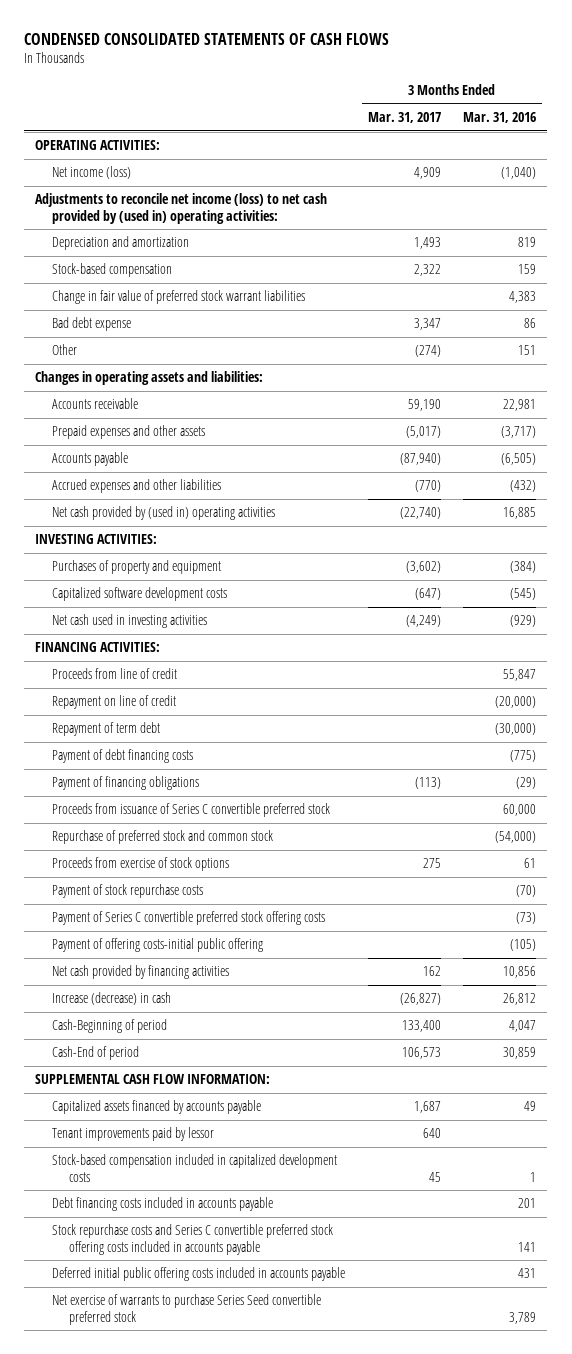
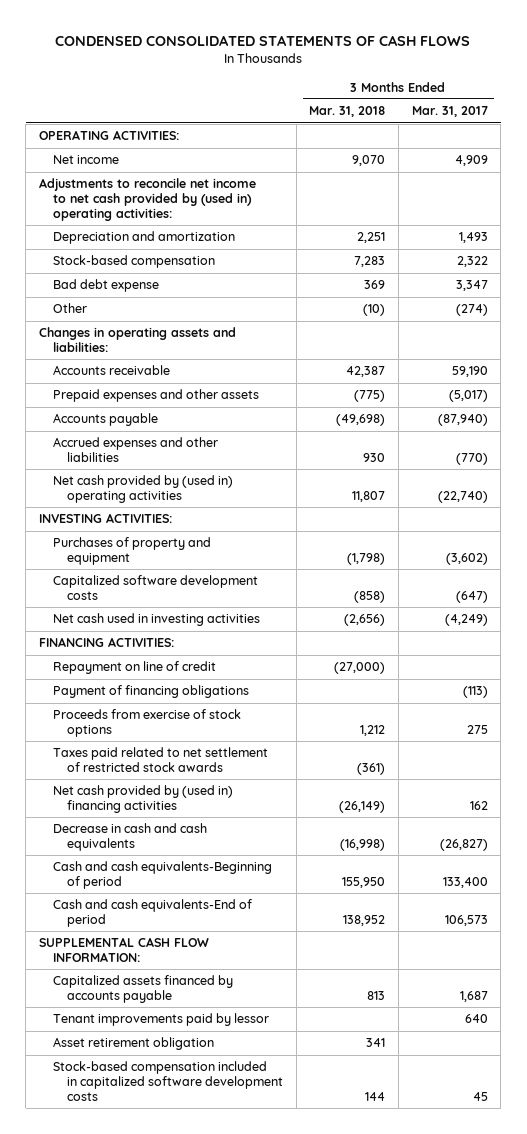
- | 3 Months Ended Mar. 31, 2017 | 3 Months Ended Mar. 31, 2016
+ | 3 Months Ended Mar. 31, 2018 | 3 Months Ended Mar. 31, 2017
- Net income (loss) | 4,909 | (1,040)
- Adjustments to reconcile net income (loss) to net cash provided by (used in) operating activities:
+ Net income | 9,070 | 4,909
+ Adjustments to reconcile net income to net cash provided by (used in) operating activities:
- Change in fair value of preferred stock warrant liabilities | | 4,383
- Proceeds from line of credit | | 55,847
- Repayment of term debt | | (30,000)
- Payment of debt financing costs | | (775)
- Proceeds from issuance of Series C convertible preferred stock | | 60,000
- Repurchase of preferred stock and common stock | | (54,000)
- Payment of stock repurchase costs | | (70)
- Payment of Series C convertible preferred stock offering costs | | (73)
- Payment of offering costs-initial public offering | | (105)
- Net cash provided by financing activities | 162 | 10,856
- Increase (decrease) in cash | (26,827) | 26,812
- Cash-Beginning of period | 133,400 | 4,047
- Cash-End of period | 106,573 | 30,859
+ Taxes paid related to net settlement of restricted stock awards | (361) |
+ Net cash provided by (used in) financing activities | (26,149) | 162
+ Decrease in cash and cash equivalents | (16,998) | (26,827)
+ Cash and cash equivalents-Beginning of period | 155,950 | 133,400
+ Cash and cash equivalents-End of period | 138,952 | 106,573
- Stock-based compensation included in capitalized development costs | 45 | 1
- Debt financing costs included in accounts payable | | 201
- Stock repurchase costs and Series C convertible preferred stock offering costs included in accounts payable | | 141
- Deferred initial public offering costs included in accounts payable | | 431
- Net exercise of warrants to purchase Series Seed convertible preferred stock | | 3,789
+ Asset retirement obligation | 341 |
+ Stock-based compensation included in capitalized software development costs | 144 | 45

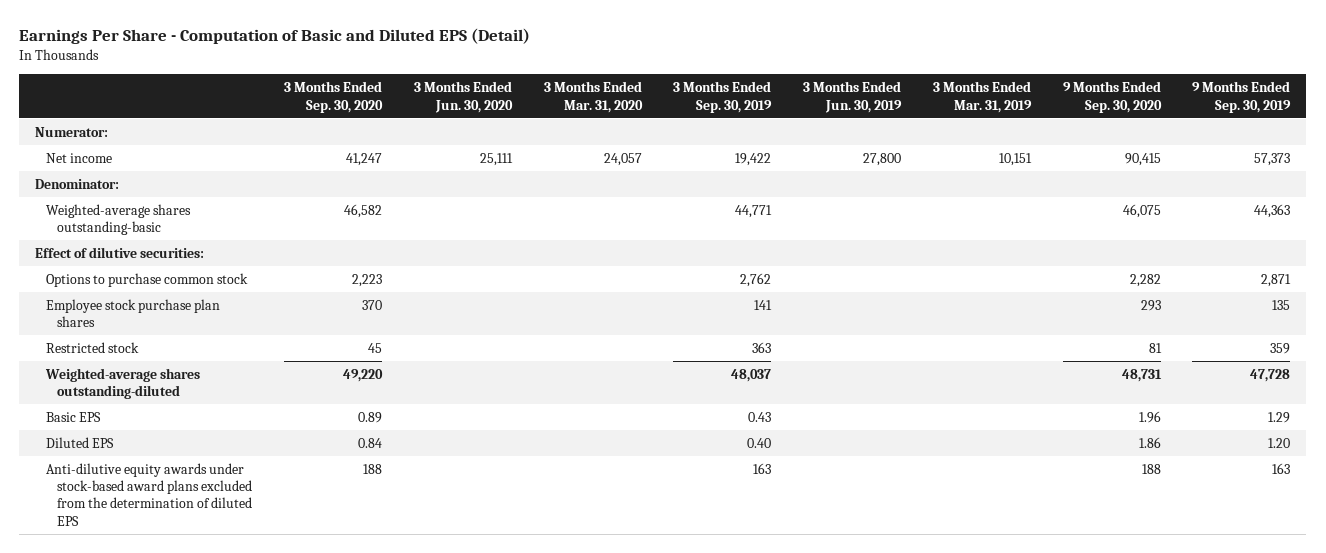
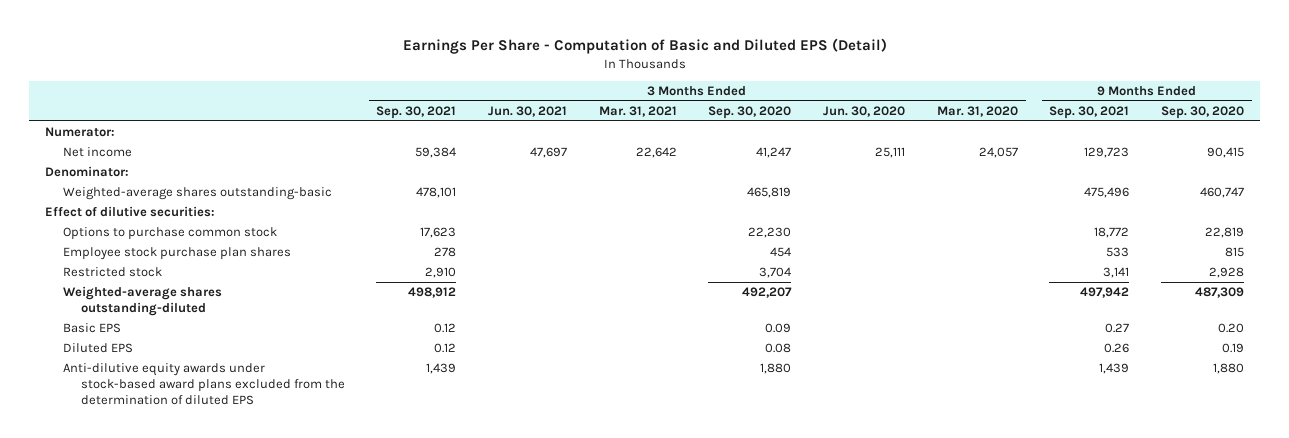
- | 3 Months Ended Sep. 30, 2020 | 3 Months Ended Jun. 30, 2020 | 3 Months Ended Mar. 31, 2020 | 3 Months Ended Sep. 30, 2019 | 3 Months Ended Jun. 30, 2019 | 3 Months Ended Mar. 31, 2019 | 9 Months Ended Sep. 30, 2020 | 9 Months Ended Sep. 30, 2019
+ | 3 Months Ended Sep. 30, 2021 | 3 Months Ended Jun. 30, 2021 | 3 Months Ended Mar. 31, 2021 | 3 Months Ended Sep. 30, 2020 | 3 Months Ended Jun. 30, 2020 | 3 Months Ended Mar. 31, 2020 | 9 Months Ended Sep. 30, 2021 | 9 Months Ended Sep. 30, 2020
- Weighted-average shares outstanding-basic | 46,582 | | | 44,771 | | | 46,075 | 44,363
+ Weighted-average shares outstanding-basic | 478,101 | | | 465,819 | | | 475,496 | 460,747
- Options to purchase common stock | 2,223 | | | 2,762 | | | 2,282 | 2,871
- Employee stock purchase plan shares | 370 | | | 141 | | | 293 | 135
- Restricted stock | 45 | | | 363 | | | 81 | 359
- Weighted-average shares outstanding-diluted | 49,220 | | | 48,037 | | | 48,731 | 47,728
- Basic EPS | 0.89 | | | 0.43 | | | 1.96 | 1.29
- Diluted EPS | 0.84 | | | 0.40 | | | 1.86 | 1.20
- Anti-dilutive equity awards under stock-based award plans excluded from the determination of diluted EPS | 188 | | | 163 | | | 188 | 163
+ Options to purchase common stock | 17,623 | | | 22,230 | | | 18,772 | 22,819
+ Employee stock purchase plan shares | 278 | | | 454 | | | 533 | 815
+ Restricted stock | 2,910 | | | 3,704 | | | 3,141 | 2,928
+ Weighted-average shares outstanding-diluted | 498,912 | | | 492,207 | | | 497,942 | 487,309
+ Basic EPS | 0.12 | | | 0.09 | | | 0.27 | 0.20
+ Diluted EPS | 0.12 | | | 0.08 | | | 0.26 | 0.19
+ Anti-dilutive equity awards under stock-based award plans excluded from the determination of diluted EPS | 1,439 | | | 1,880 | | | 1,439 | 1,880

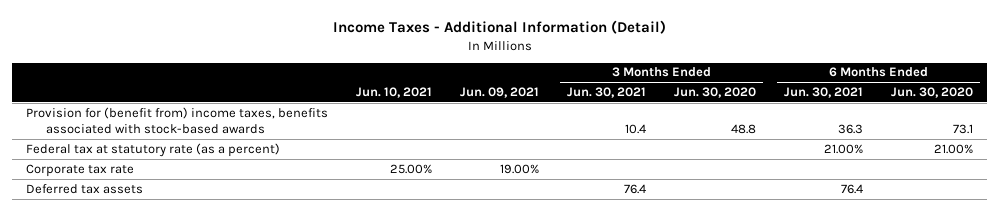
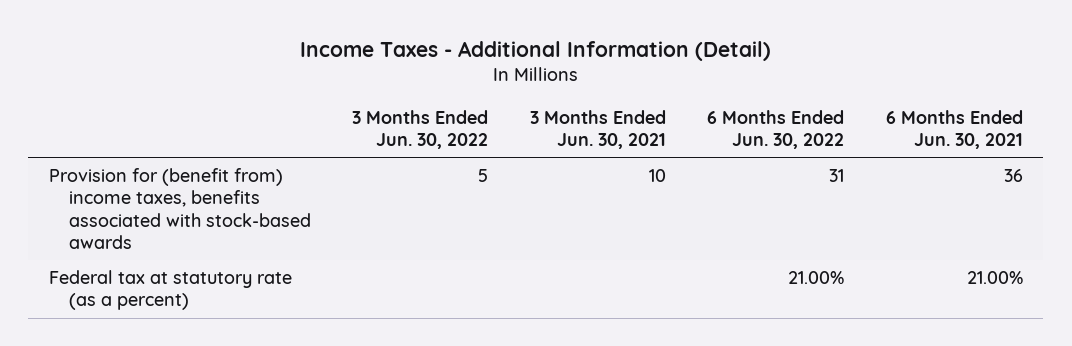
- | Jun. 10, 2021 | Jun. 09, 2021 | 3 Months Ended Jun. 30, 2021 | 3 Months Ended Jun. 30, 2020 | 6 Months Ended Jun. 30, 2021 | 6 Months Ended Jun. 30, 2020
+ | 3 Months Ended Jun. 30, 2022 | 3 Months Ended Jun. 30, 2021 | 6 Months Ended Jun. 30, 2022 | 6 Months Ended Jun. 30, 2021
- Provision for (benefit from) income taxes, benefits associated with stock-based awards | | | 10.4 | 48.8 | 36.3 | 73.1
+ Provision for (benefit from) income taxes, benefits associated with stock-based awards | 5 | 10 | 31 | 36
- Corporate tax rate | 25.00% | 19.00% | | | |
- Deferred tax assets | | | 76.4 | | 76.4 |

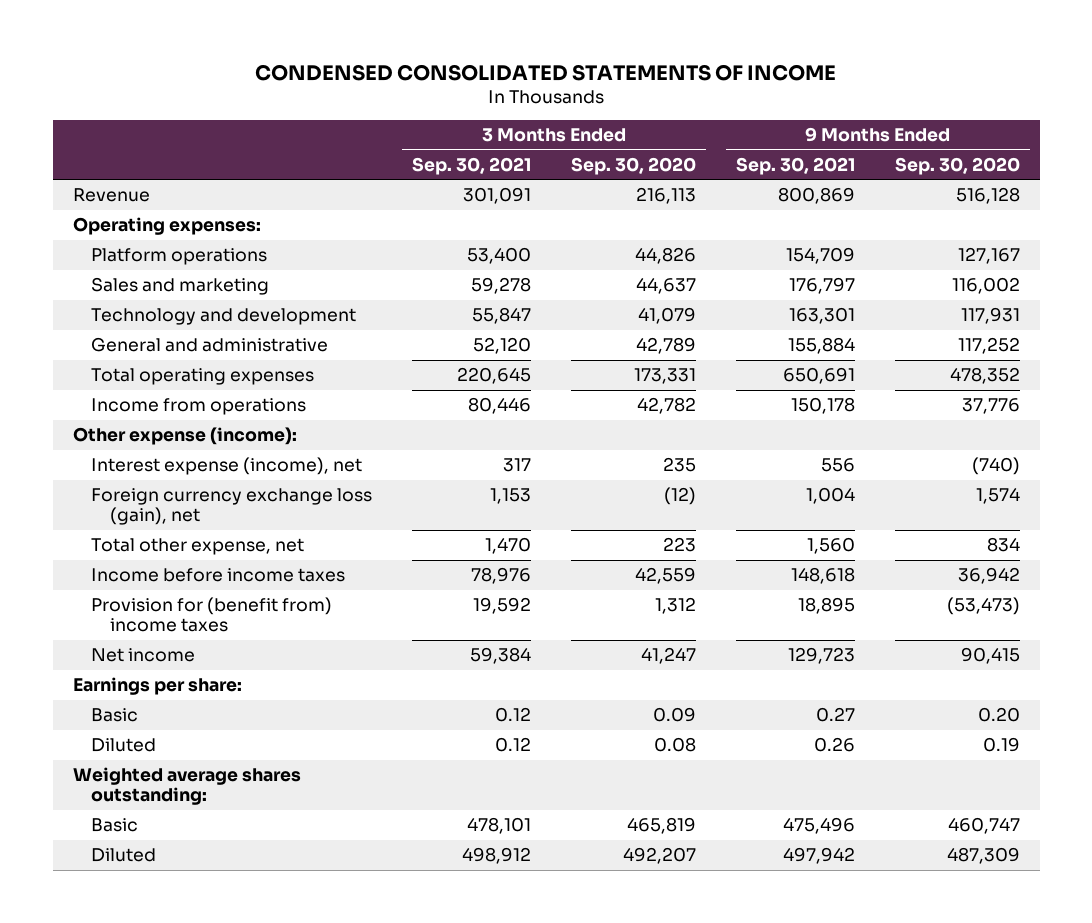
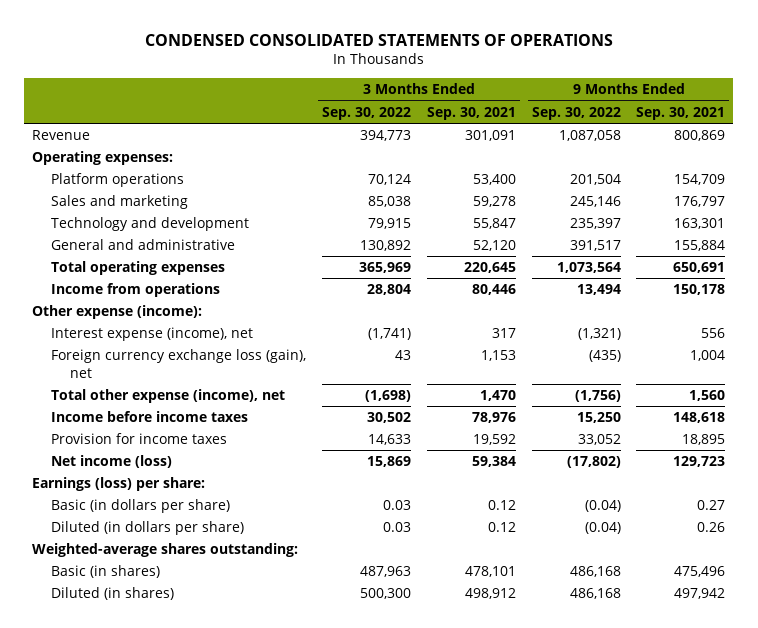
- CONDENSED CONSOLIDATED STATEMENTS OF INCOME
+ CONDENSED CONSOLIDATED STATEMENTS OF OPERATIONS
- | 3 Months Ended Sep. 30, 2021 | 3 Months Ended Sep. 30, 2020 | 9 Months Ended Sep. 30, 2021 | 9 Months Ended Sep. 30, 2020
+ | 3 Months Ended Sep. 30, 2022 | 3 Months Ended Sep. 30, 2021 | 9 Months Ended Sep. 30, 2022 | 9 Months Ended Sep. 30, 2021
- Total other expense, net | 1,470 | 223 | 1,560 | 834
+ Total other expense (income), net | (1,698) | 1,470 | (1,756) | 1,560
- Provision for (benefit from) income taxes | 19,592 | 1,312 | 18,895 | (53,473)
- Net income | 59,384 | 41,247 | 129,723 | 90,415
- Earnings per share:
- Basic | 0.12 | 0.09 | 0.27 | 0.20
- Diluted | 0.12 | 0.08 | 0.26 | 0.19
- Weighted average shares outstanding:
- Basic | 478,101 | 465,819 | 475,496 | 460,747
- Diluted | 498,912 | 492,207 | 497,942 | 487,309
+ Provision for income taxes | 14,633 | 19,592 | 33,052 | 18,895
+ Net income (loss) | 15,869 | 59,384 | (17,802) | 129,723
+ Earnings (loss) per share:
+ Basic (in dollars per share) | 0.03 | 0.12 | (0.04) | 0.27
+ Diluted (in dollars per share) | 0.03 | 0.12 | (0.04) | 0.26
+ Weighted-average shares outstanding:
+ Basic (in shares) | 487,963 | 478,101 | 486,168 | 475,496
+ Diluted (in shares) | 500,300 | 498,912 | 486,168 | 497,942

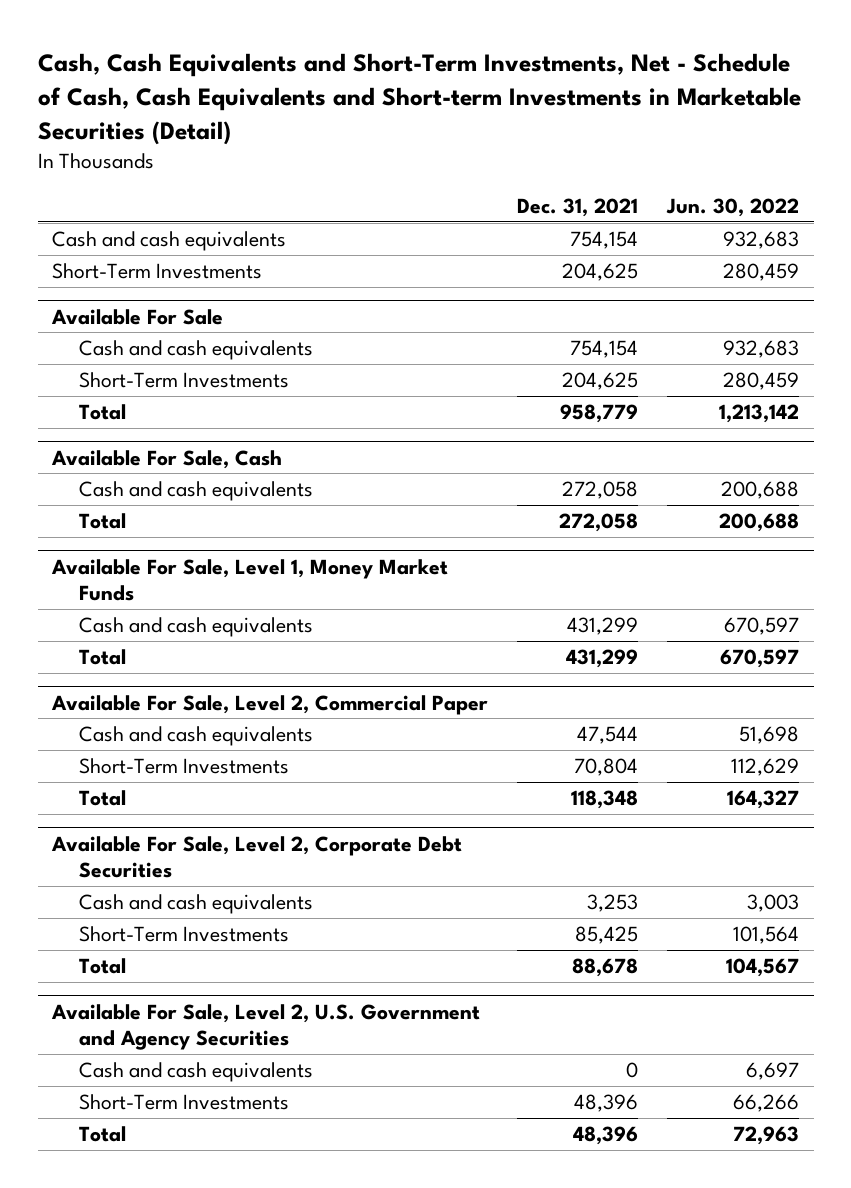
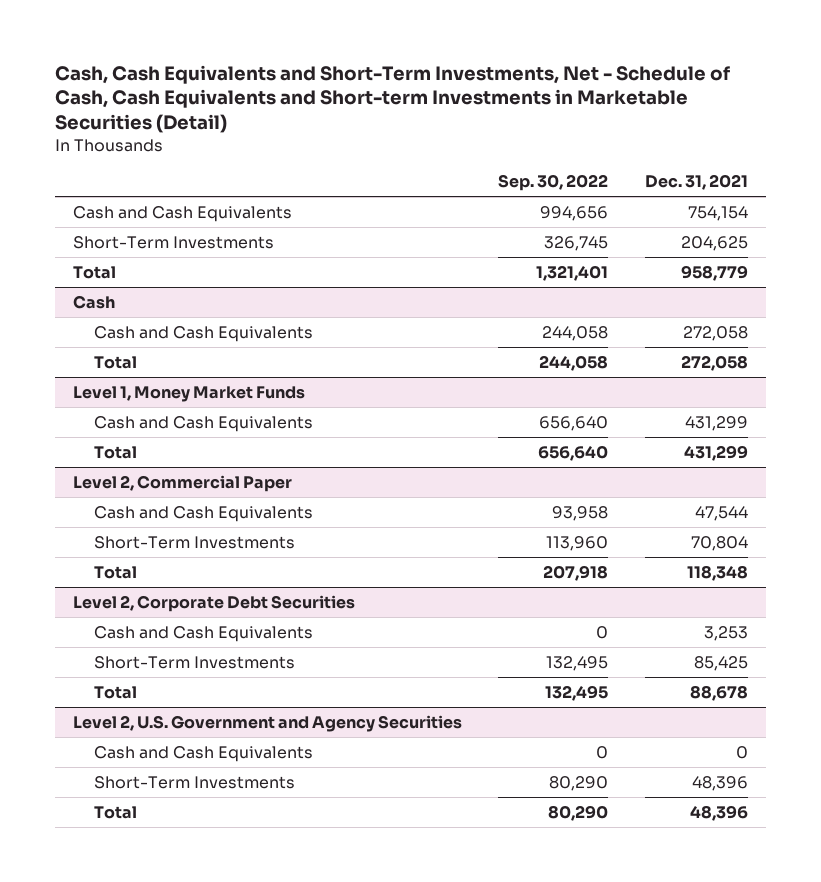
- | Dec. 31, 2021 | Jun. 30, 2022
+ | Sep. 30, 2022 | Dec. 31, 2021
- Cash and cash equivalents | 754,154 | 932,683
- Short-Term Investments | 204,625 | 280,459
- Available For Sale
- Cash and cash equivalents | 754,154 | 932,683
+ Cash and Cash Equivalents | 994,656 | 754,154
- Available For Sale, Cash
- Cash and cash equivalents | 272,058 | 200,688
+ Cash
+ Cash and Cash Equivalents | 244,058 | 272,058
- Available For Sale, Level 1, Money Market Funds
- Cash and cash equivalents | 431,299 | 670,597
+ Level 1, Money Market Funds
+ Cash and Cash Equivalents | 656,640 | 431,299
- Available For Sale, Level 2, Commercial Paper
- Cash and cash equivalents | 47,544 | 51,698
+ Level 2, Commercial Paper
+ Cash and Cash Equivalents | 93,958 | 47,544
- Available For Sale, Level 2, Corporate Debt Securities
- Cash and cash equivalents | 3,253 | 3,003
+ Level 2, Corporate Debt Securities
+ Cash and Cash Equivalents | 0 | 3,253
- Available For Sale, Level 2, U.S. Government and Agency Securities
- Cash and cash equivalents | 0 | 6,697
+ Level 2, U.S. Government and Agency Securities
+ Cash and Cash Equivalents | 0 | 0

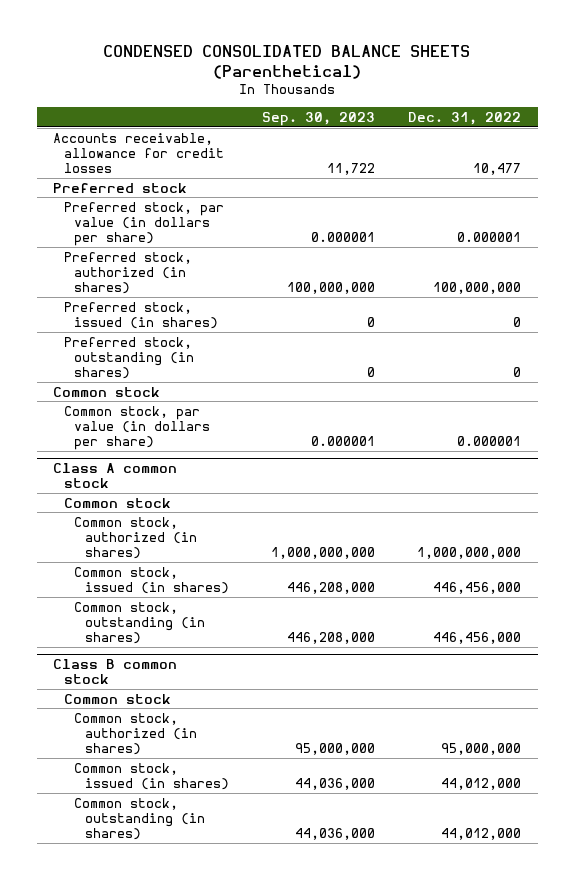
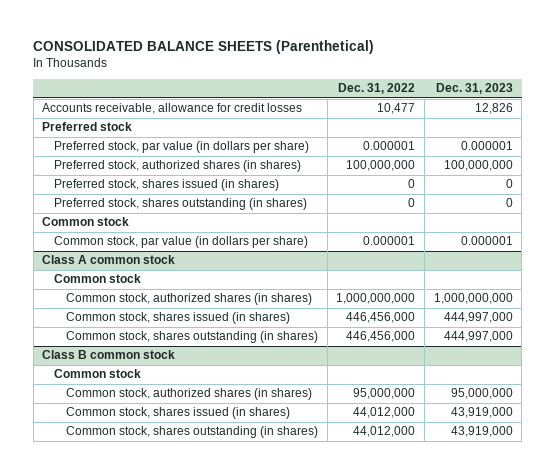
- CONDENSED CONSOLIDATED BALANCE SHEETS (Parenthetical)
+ CONSOLIDATED BALANCE SHEETS (Parenthetical)
- | Sep. 30, 2023 | Dec. 31, 2022
+ | Dec. 31, 2022 | Dec. 31, 2023
- Preferred stock, authorized (in shares) | 100,000,000 | 100,000,000
- Preferred stock, issued (in shares) | 0 | 0
- Preferred stock, outstanding (in shares) | 0 | 0
+ Preferred stock, authorized shares (in shares) | 100,000,000 | 100,000,000
+ Preferred stock, shares issued (in shares) | 0 | 0
+ Preferred stock, shares outstanding (in shares) | 0 | 0
@ Class A common stock
- Common stock, authorized (in shares) | 1,000,000,000 | 1,000,000,000
- Common stock, issued (in shares) | 446,208,000 | 446,456,000
- Common stock, outstanding (in shares) | 446,208,000 | 446,456,000
+ Common stock, authorized shares (in shares) | 1,000,000,000 | 1,000,000,000
+ Common stock, shares issued (in shares) | 446,456,000 | 444,997,000
+ Common stock, shares outstanding (in shares) | 446,456,000 | 444,997,000
@ Class B common stock
- Common stock, authorized (in shares) | 95,000,000 | 95,000,000
- Common stock, issued (in shares) | 44,036,000 | 44,012,000
- Common stock, outstanding (in shares) | 44,036,000 | 44,012,000
+ Common stock, authorized shares (in shares) | 95,000,000 | 95,000,000
+ Common stock, shares issued (in shares) | 44,012,000 | 43,919,000
+ Common stock, shares outstanding (in shares) | 44,012,000 | 43,919,000

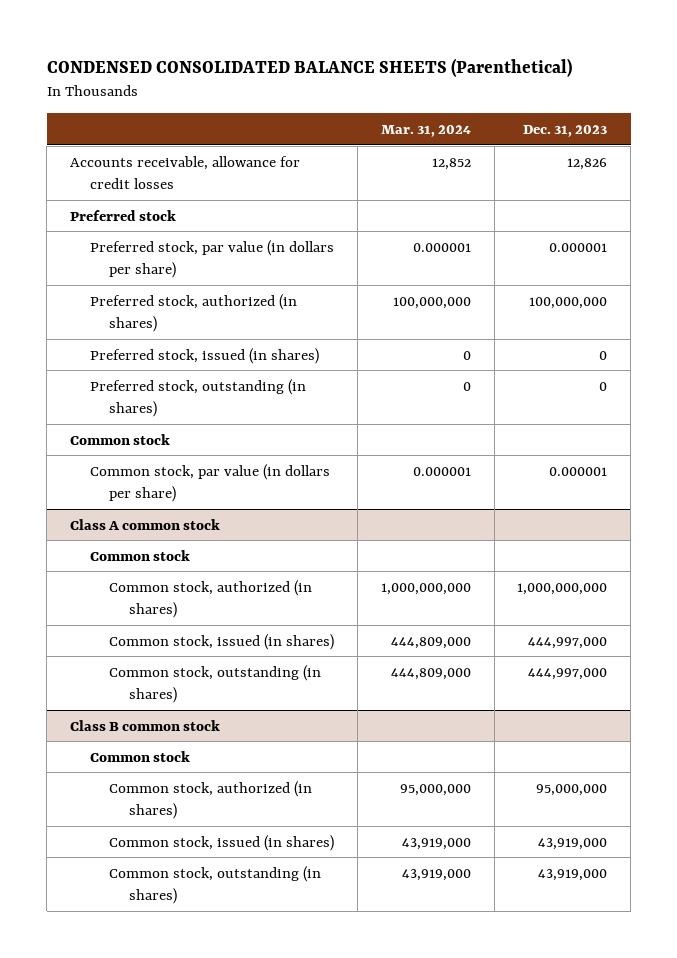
- CONSOLIDATED BALANCE SHEETS (Parenthetical)
+ CONDENSED CONSOLIDATED BALANCE SHEETS (Parenthetical)
- | Dec. 31, 2022 | Dec. 31, 2023
+ | Mar. 31, 2024 | Dec. 31, 2023
- Preferred stock, authorized shares (in shares) | 100,000,000 | 100,000,000
- Preferred stock, shares issued (in shares) | 0 | 0
- Preferred stock, shares outstanding (in shares) | 0 | 0
+ Preferred stock, authorized (in shares) | 100,000,000 | 100,000,000
+ Preferred stock, issued (in shares) | 0 | 0
+ Preferred stock, outstanding (in shares) | 0 | 0
@ Class A common stock
- Common stock, authorized shares (in shares) | 1,000,000,000 | 1,000,000,000
- Common stock, shares issued (in shares) | 446,456,000 | 444,997,000
- Common stock, shares outstanding (in shares) | 446,456,000 | 444,997,000
+ Common stock, authorized (in shares) | 1,000,000,000 | 1,000,000,000
+ Common stock, issued (in shares) | 444,809,000 | 444,997,000
+ Common stock, outstanding (in shares) | 444,809,000 | 444,997,000
@ Class B common stock
- Common stock, authorized shares (in shares) | 95,000,000 | 95,000,000
- Common stock, shares issued (in shares) | 44,012,000 | 43,919,000
- Common stock, shares outstanding (in shares) | 44,012,000 | 43,919,000
+ Common stock, authorized (in shares) | 95,000,000 | 95,000,000
+ Common stock, issued (in shares) | 43,919,000 | 43,919,000
+ Common stock, outstanding (in shares) | 43,919,000 | 43,919,000

